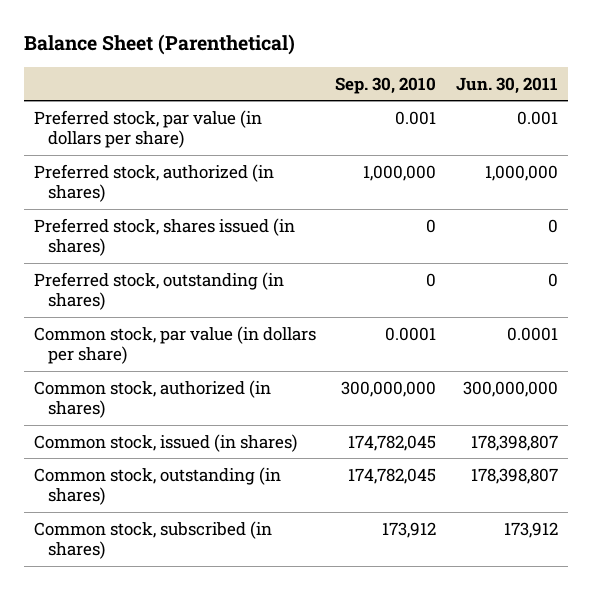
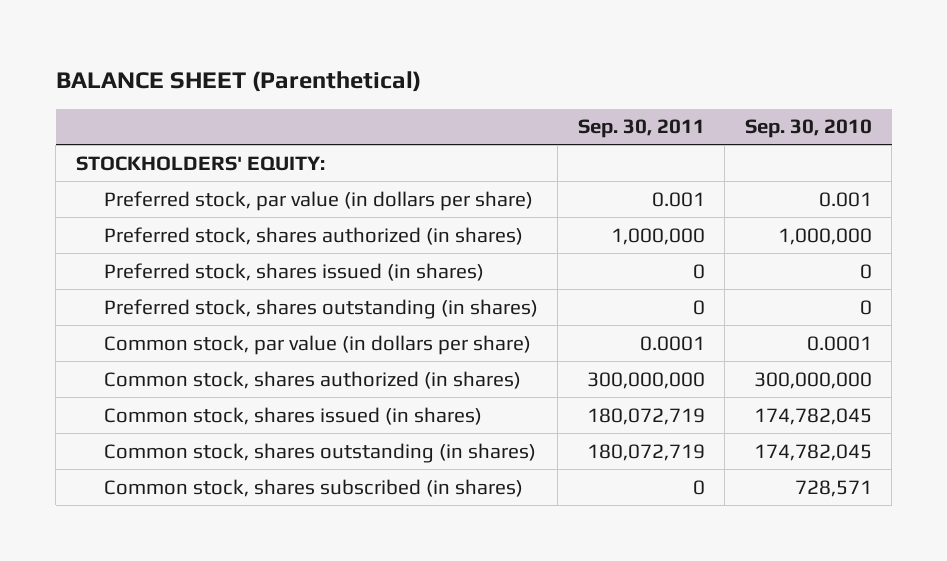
- Balance Sheet (Parenthetical)
+ BALANCE SHEET (Parenthetical)
- | Sep. 30, 2010 | Jun. 30, 2011
+ | Sep. 30, 2011 | Sep. 30, 2010
+ STOCKHOLDERS' EQUITY:
- Preferred stock, authorized (in shares) | 1,000,000 | 1,000,000
+ Preferred stock, shares authorized (in shares) | 1,000,000 | 1,000,000
- Preferred stock, outstanding (in shares) | 0 | 0
+ Preferred stock, shares outstanding (in shares) | 0 | 0
- Common stock, authorized (in shares) | 300,000,000 | 300,000,000
- Common stock, issued (in shares) | 174,782,045 | 178,398,807
- Common stock, outstanding (in shares) | 174,782,045 | 178,398,807
- Common stock, subscribed (in shares) | 173,912 | 173,912
+ Common stock, shares authorized (in shares) | 300,000,000 | 300,000,000
+ Common stock, shares issued (in shares) | 180,072,719 | 174,782,045
+ Common stock, shares outstanding (in shares) | 180,072,719 | 174,782,045
+ Common stock, shares subscribed (in shares) | 0 | 728,571

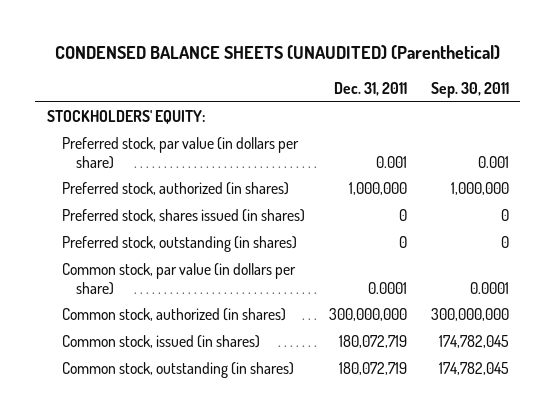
- BALANCE SHEET (Parenthetical)
+ CONDENSED BALANCE SHEETS (UNAUDITED) (Parenthetical)
- | Sep. 30, 2011 | Sep. 30, 2010
+ | Dec. 31, 2011 | Sep. 30, 2011
- Preferred stock, shares authorized (in shares) | 1,000,000 | 1,000,000
+ Preferred stock, authorized (in shares) | 1,000,000 | 1,000,000
- Preferred stock, shares outstanding (in shares) | 0 | 0
+ Preferred stock, outstanding (in shares) | 0 | 0
- Common stock, shares authorized (in shares) | 300,000,000 | 300,000,000
- Common stock, shares issued (in shares) | 180,072,719 | 174,782,045
- Common stock, shares outstanding (in shares) | 180,072,719 | 174,782,045
- Common stock, shares subscribed (in shares) | 0 | 728,571
+ Common stock, authorized (in shares) | 300,000,000 | 300,000,000
+ Common stock, issued (in shares) | 180,072,719 | 174,782,045
+ Common stock, outstanding (in shares) | 180,072,719 | 174,782,045

